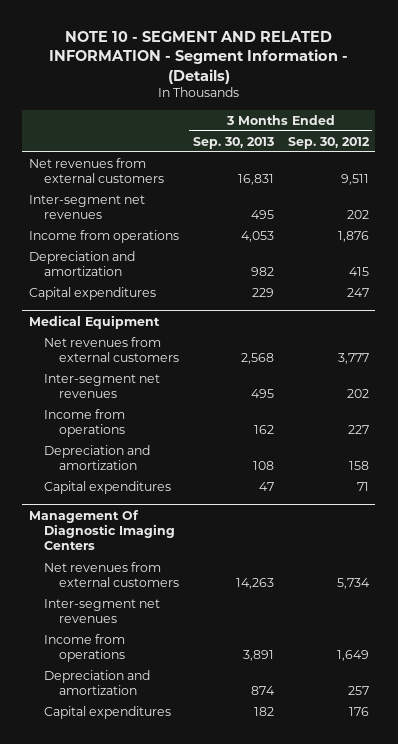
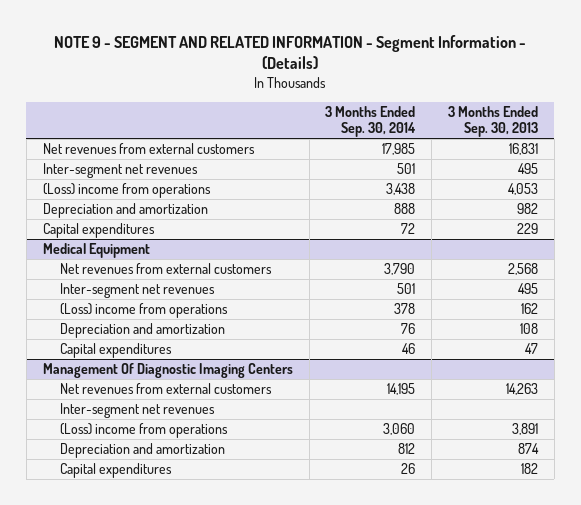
- NOTE 10 - SEGMENT AND RELATED INFORMATION - Segment Information - (Details)
+ NOTE 9 - SEGMENT AND RELATED INFORMATION - Segment Information - (Details)
- | 3 Months Ended Sep. 30, 2013 | 3 Months Ended Sep. 30, 2012
+ | 3 Months Ended Sep. 30, 2014 | 3 Months Ended Sep. 30, 2013
- Income from operations | 4,053 | 1,876
+ (Loss) income from operations | 3,438 | 4,053
@ Medical Equipment
- Income from operations | 162 | 227
+ (Loss) income from operations | 378 | 162
@ Management Of Diagnostic Imaging Centers
- Income from operations | 3,891 | 1,649
+ (Loss) income from operations | 3,060 | 3,891

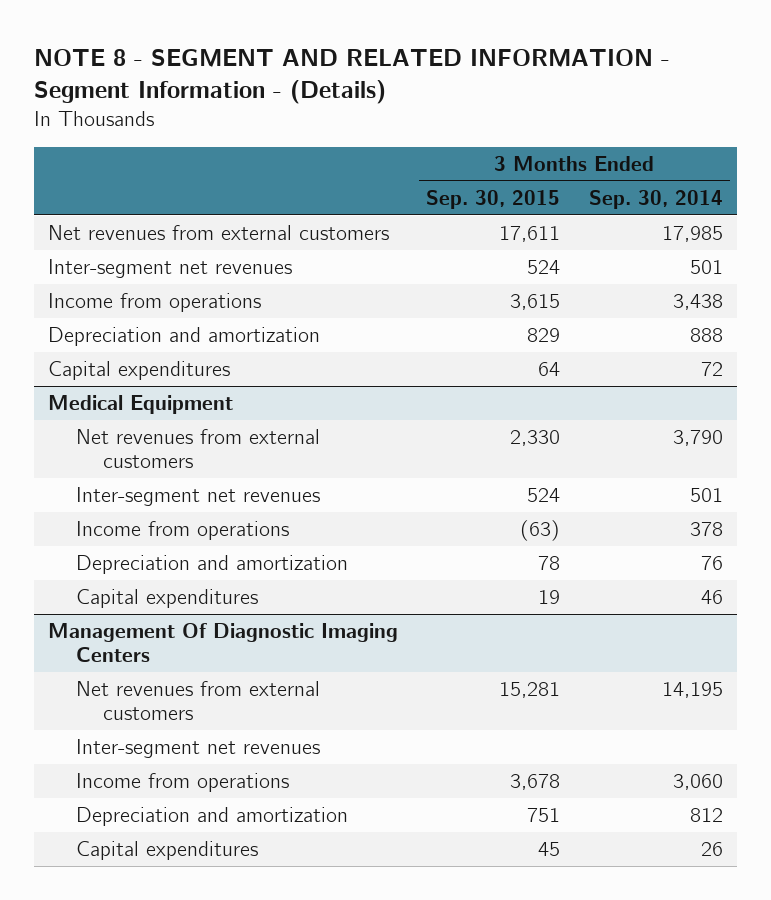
- NOTE 9 - SEGMENT AND RELATED INFORMATION - Segment Information - (Details)
+ NOTE 8 - SEGMENT AND RELATED INFORMATION - Segment Information - (Details)
- | 3 Months Ended Sep. 30, 2014 | 3 Months Ended Sep. 30, 2013
+ | 3 Months Ended Sep. 30, 2015 | 3 Months Ended Sep. 30, 2014
- (Loss) income from operations | 3,438 | 4,053
+ Income from operations | 3,615 | 3,438
@ Medical Equipment
- (Loss) income from operations | 378 | 162
+ Income from operations | (63) | 378
@ Management Of Diagnostic Imaging Centers
- (Loss) income from operations | 3,060 | 3,891
+ Income from operations | 3,678 | 3,060

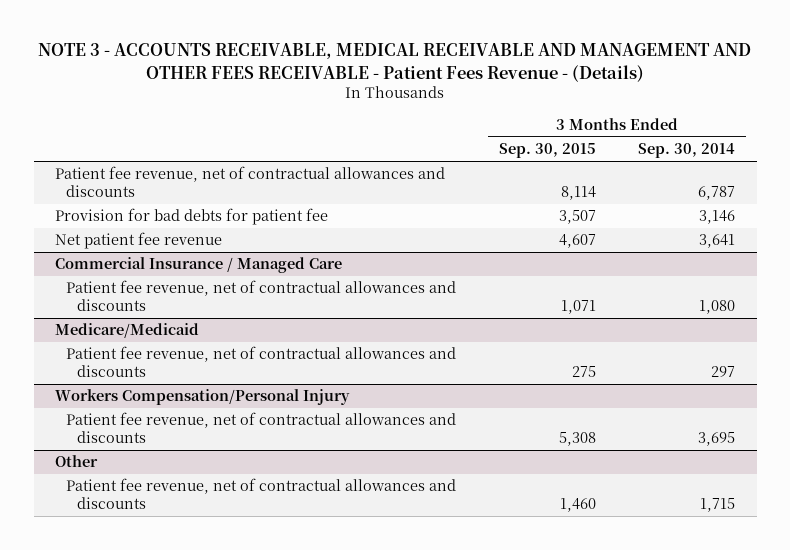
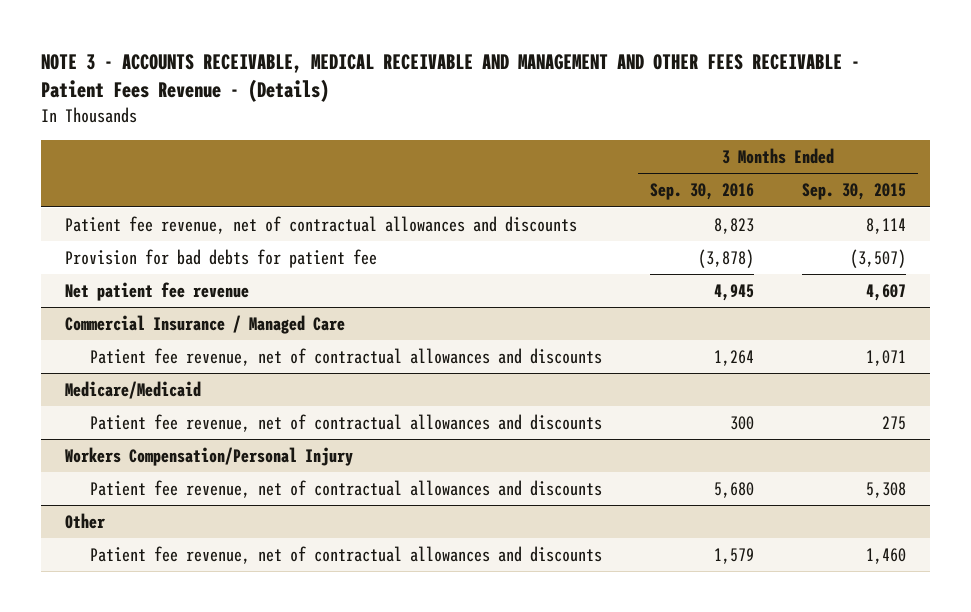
- | 3 Months Ended Sep. 30, 2015 | 3 Months Ended Sep. 30, 2014
+ | 3 Months Ended Sep. 30, 2016 | 3 Months Ended Sep. 30, 2015
- Provision for bad debts for patient fee | 3,507 | 3,146
+ Provision for bad debts for patient fee | (3,878) | (3,507)

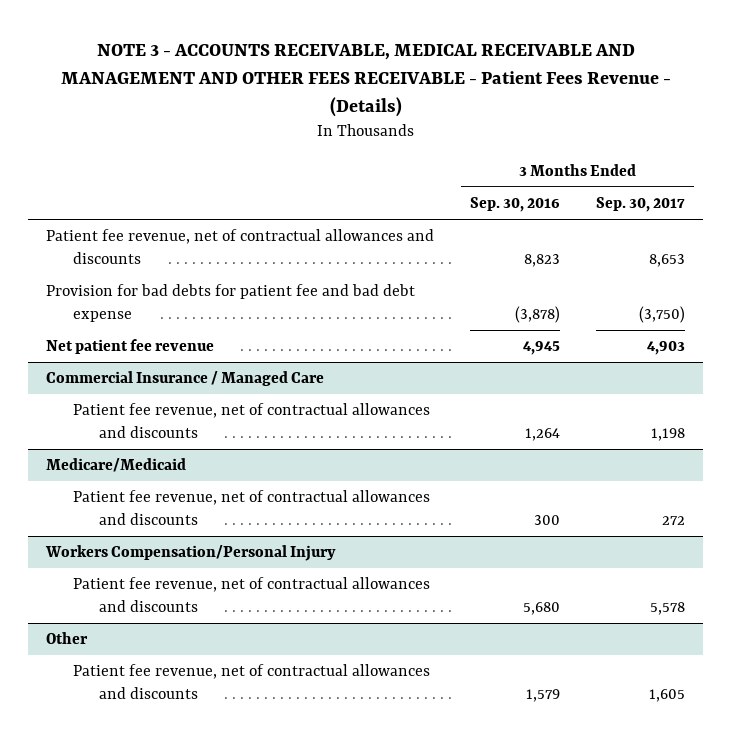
- | 3 Months Ended Sep. 30, 2016 | 3 Months Ended Sep. 30, 2015
+ | 3 Months Ended Sep. 30, 2016 | 3 Months Ended Sep. 30, 2017
- Provision for bad debts for patient fee | (3,878) | (3,507)
+ Provision for bad debts for patient fee and bad debt expense | (3,878) | (3,750)

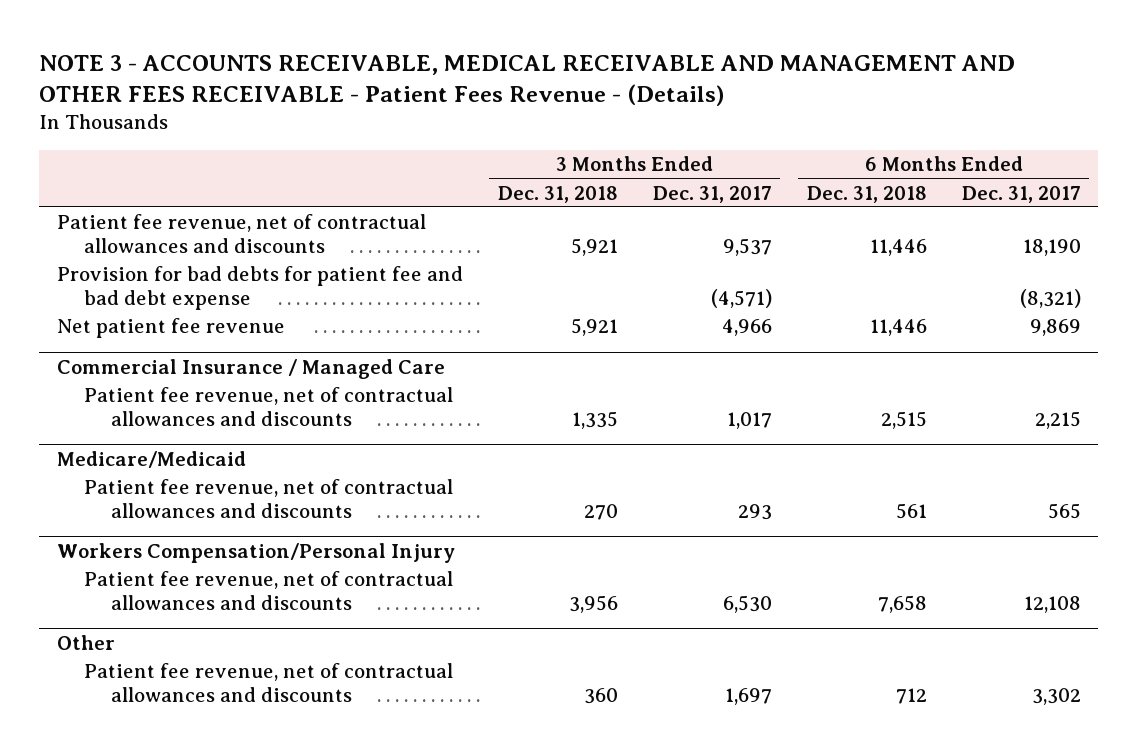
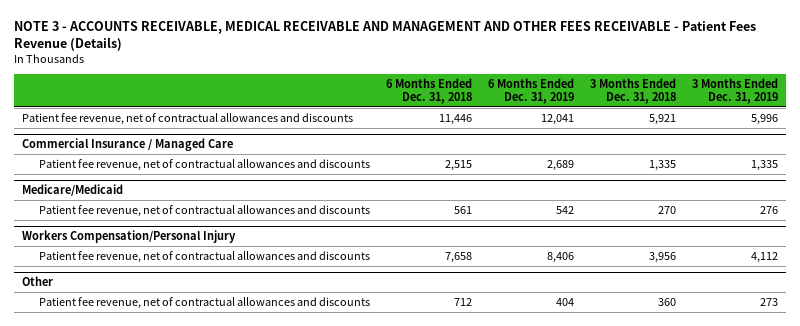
- NOTE 3 - ACCOUNTS RECEIVABLE, MEDICAL RECEIVABLE AND MANAGEMENT AND OTHER FEES RECEIVABLE - Patient Fees Revenue - (Details)
+ NOTE 3 - ACCOUNTS RECEIVABLE, MEDICAL RECEIVABLE AND MANAGEMENT AND OTHER FEES RECEIVABLE - Patient Fees Revenue (Details)
- | 3 Months Ended Dec. 31, 2018 | 3 Months Ended Dec. 31, 2017 | 6 Months Ended Dec. 31, 2018 | 6 Months Ended Dec. 31, 2017
+ | 6 Months Ended Dec. 31, 2018 | 6 Months Ended Dec. 31, 2019 | 3 Months Ended Dec. 31, 2018 | 3 Months Ended Dec. 31, 2019
- Provision for bad debts for patient fee and bad debt expense | | (4,571) | | (8,321)
- Net patient fee revenue | 5,921 | 4,966 | 11,446 | 9,869

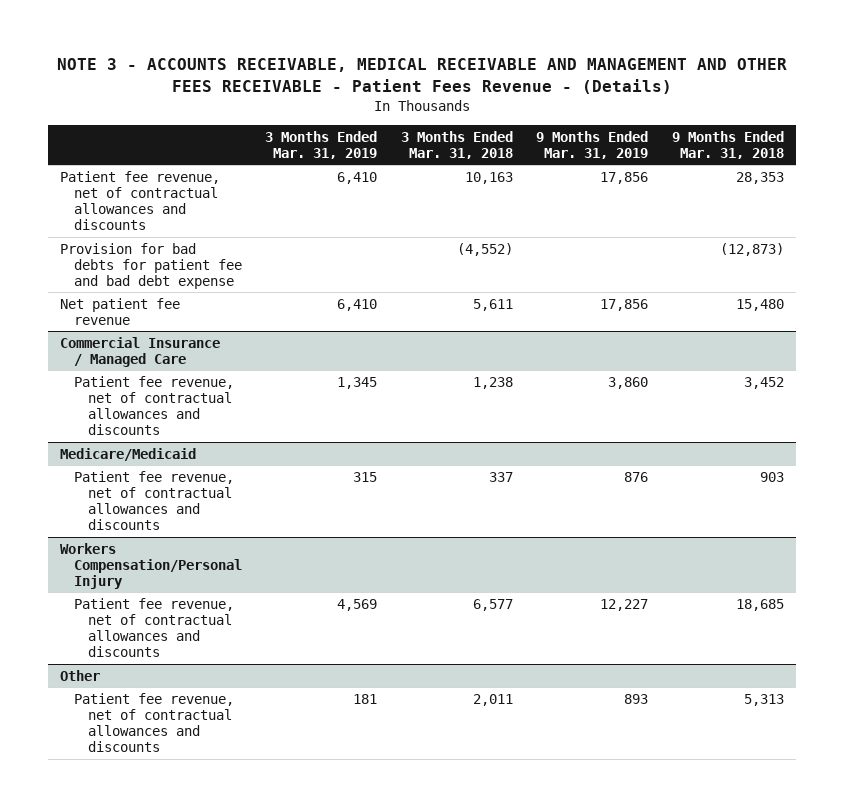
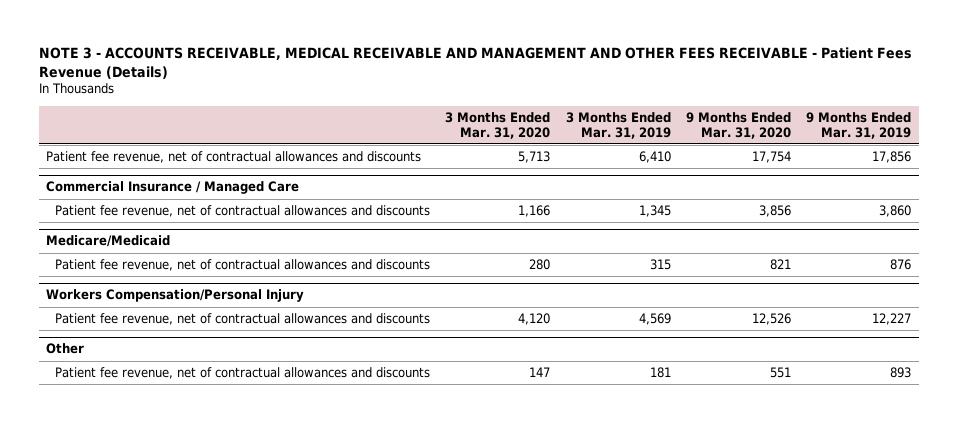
- NOTE 3 - ACCOUNTS RECEIVABLE, MEDICAL RECEIVABLE AND MANAGEMENT AND OTHER FEES RECEIVABLE - Patient Fees Revenue - (Details)
+ NOTE 3 - ACCOUNTS RECEIVABLE, MEDICAL RECEIVABLE AND MANAGEMENT AND OTHER FEES RECEIVABLE - Patient Fees Revenue (Details)
- | 3 Months Ended Mar. 31, 2019 | 3 Months Ended Mar. 31, 2018 | 9 Months Ended Mar. 31, 2019 | 9 Months Ended Mar. 31, 2018
+ | 3 Months Ended Mar. 31, 2020 | 3 Months Ended Mar. 31, 2019 | 9 Months Ended Mar. 31, 2020 | 9 Months Ended Mar. 31, 2019
- Provision for bad debts for patient fee and bad debt expense | | (4,552) | | (12,873)
- Net patient fee revenue | 6,410 | 5,611 | 17,856 | 15,480

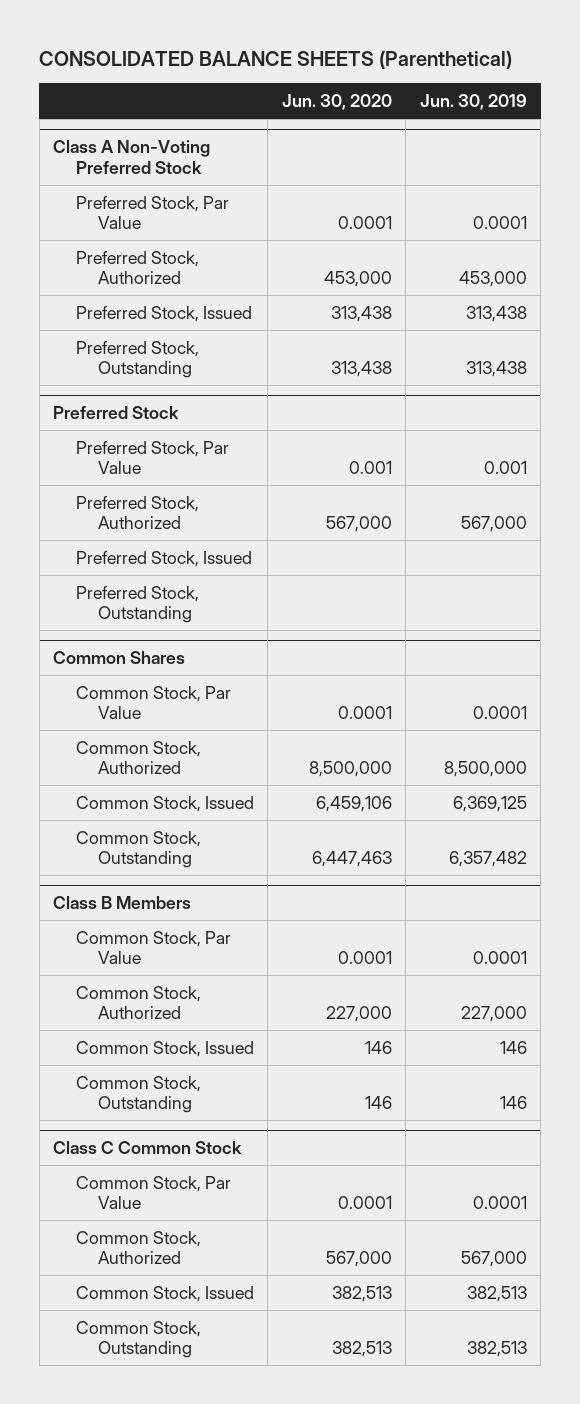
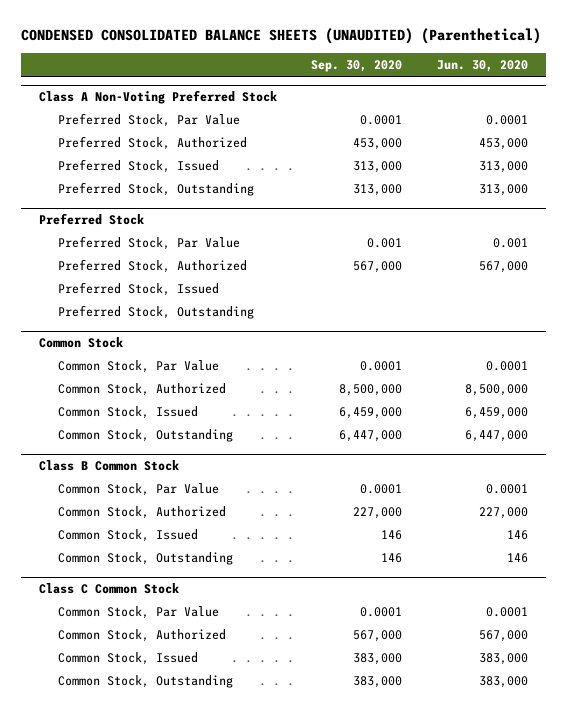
- CONSOLIDATED BALANCE SHEETS (Parenthetical)
+ CONDENSED CONSOLIDATED BALANCE SHEETS (UNAUDITED) (Parenthetical)
- | Jun. 30, 2020 | Jun. 30, 2019
+ | Sep. 30, 2020 | Jun. 30, 2020
@ Class A Non-Voting Preferred Stock
- Preferred Stock, Issued | 313,438 | 313,438
- Preferred Stock, Outstanding | 313,438 | 313,438
+ Preferred Stock, Issued | 313,000 | 313,000
+ Preferred Stock, Outstanding | 313,000 | 313,000
- Common Shares
+ Common Stock
- Common Stock, Issued | 6,459,106 | 6,369,125
- Common Stock, Outstanding | 6,447,463 | 6,357,482
- Class B Members
+ Common Stock, Issued | 6,459,000 | 6,459,000
+ Common Stock, Outstanding | 6,447,000 | 6,447,000
+ Class B Common Stock
@ Class C Common Stock
- Common Stock, Issued | 382,513 | 382,513
- Common Stock, Outstanding | 382,513 | 382,513
+ Common Stock, Issued | 383,000 | 383,000
+ Common Stock, Outstanding | 383,000 | 383,000

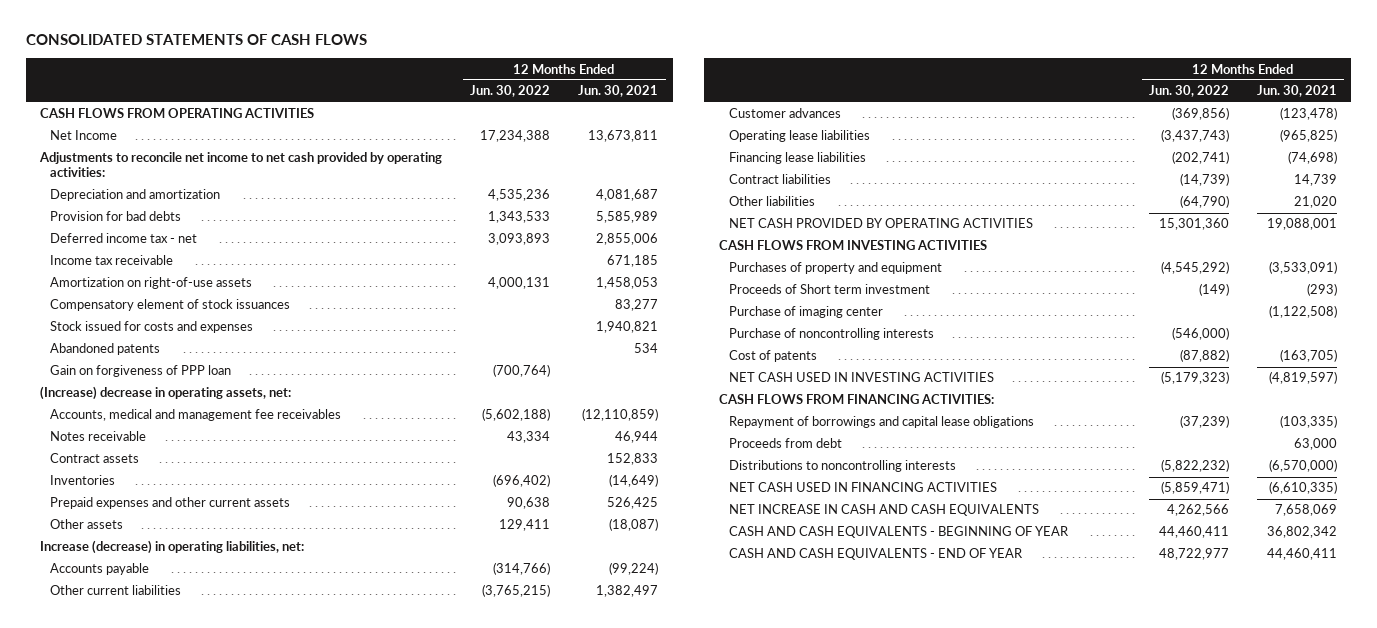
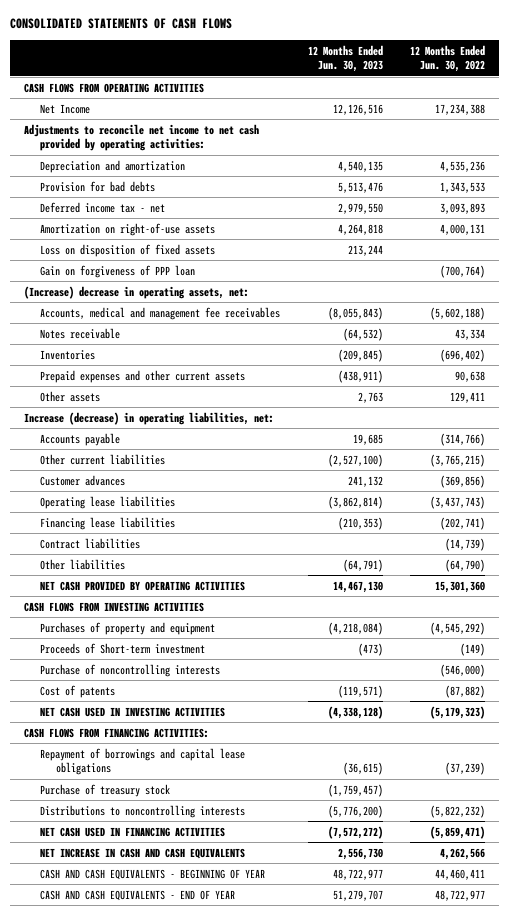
- | 12 Months Ended Jun. 30, 2022 | 12 Months Ended Jun. 30, 2021
+ | 12 Months Ended Jun. 30, 2023 | 12 Months Ended Jun. 30, 2022
- Income tax receivable | | 671,185
- Compensatory element of stock issuances | | 83,277
- Stock issued for costs and expenses | | 1,940,821
- Abandoned patents | | 534
+ Loss on disposition of fixed assets | 213,244 |
- Contract assets | | 152,833
- Proceeds of Short term investment | (149) | (293)
- Purchase of imaging center | | (1,122,508)
+ Proceeds of Short-term investment | (473) | (149)
- Proceeds from debt | | 63,000
+ Purchase of treasury stock | (1,759,457) |

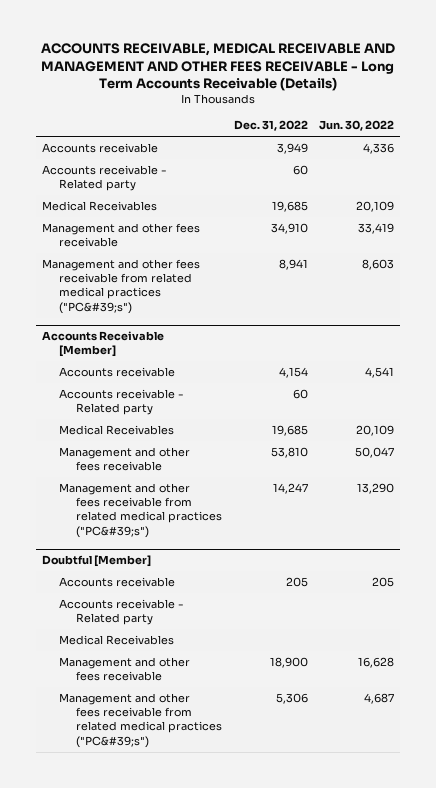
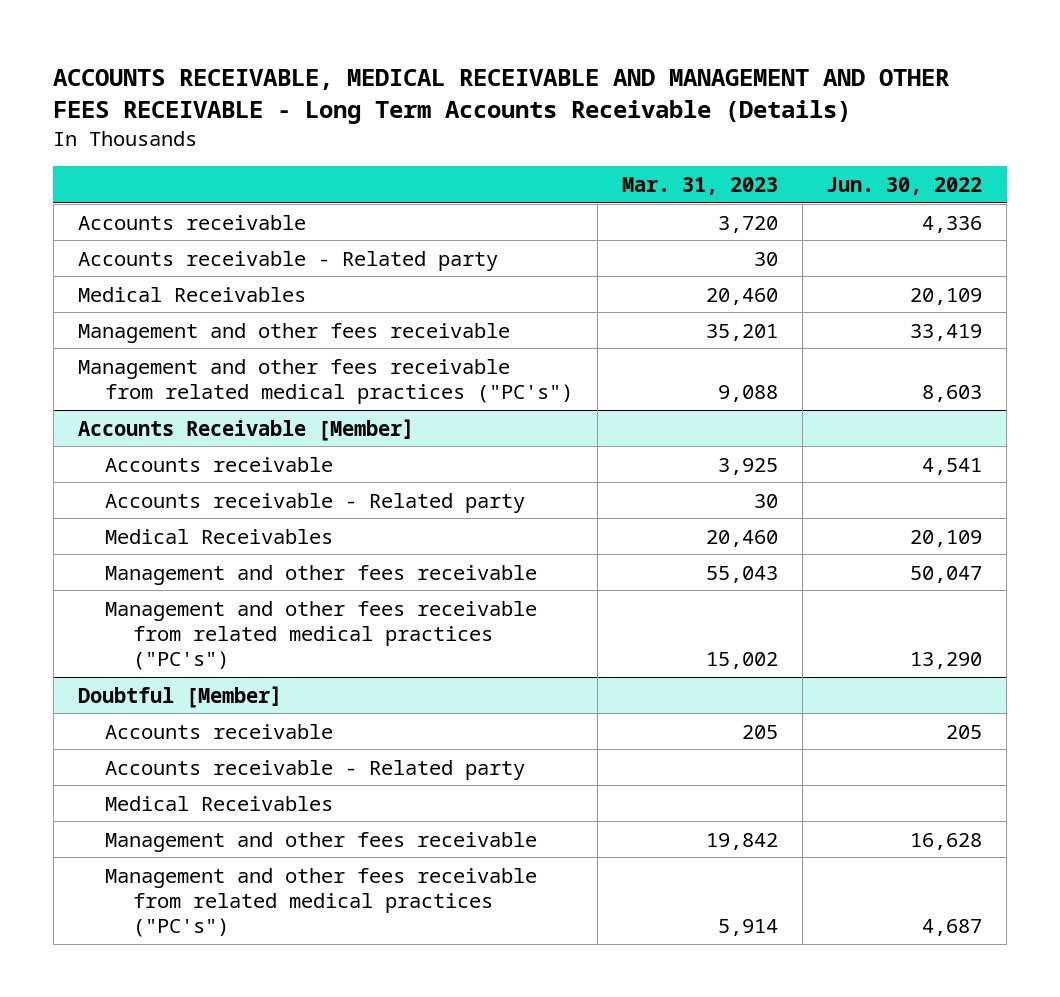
- | Dec. 31, 2022 | Jun. 30, 2022
+ | Mar. 31, 2023 | Jun. 30, 2022
- Management and other fees receivable from related medical practices ("PC&#39;s") | 8,941 | 8,603
+ Management and other fees receivable from related medical practices ("PC's") | 9,088 | 8,603
@ Accounts Receivable [Member]
- Management and other fees receivable from related medical practices ("PC&#39;s") | 14,247 | 13,290
+ Management and other fees receivable from related medical practices ("PC's") | 15,002 | 13,290
@ Doubtful [Member]
- Management and other fees receivable from related medical practices ("PC&#39;s") | 5,306 | 4,687
+ Management and other fees receivable from related medical practices ("PC's") | 5,914 | 4,687

